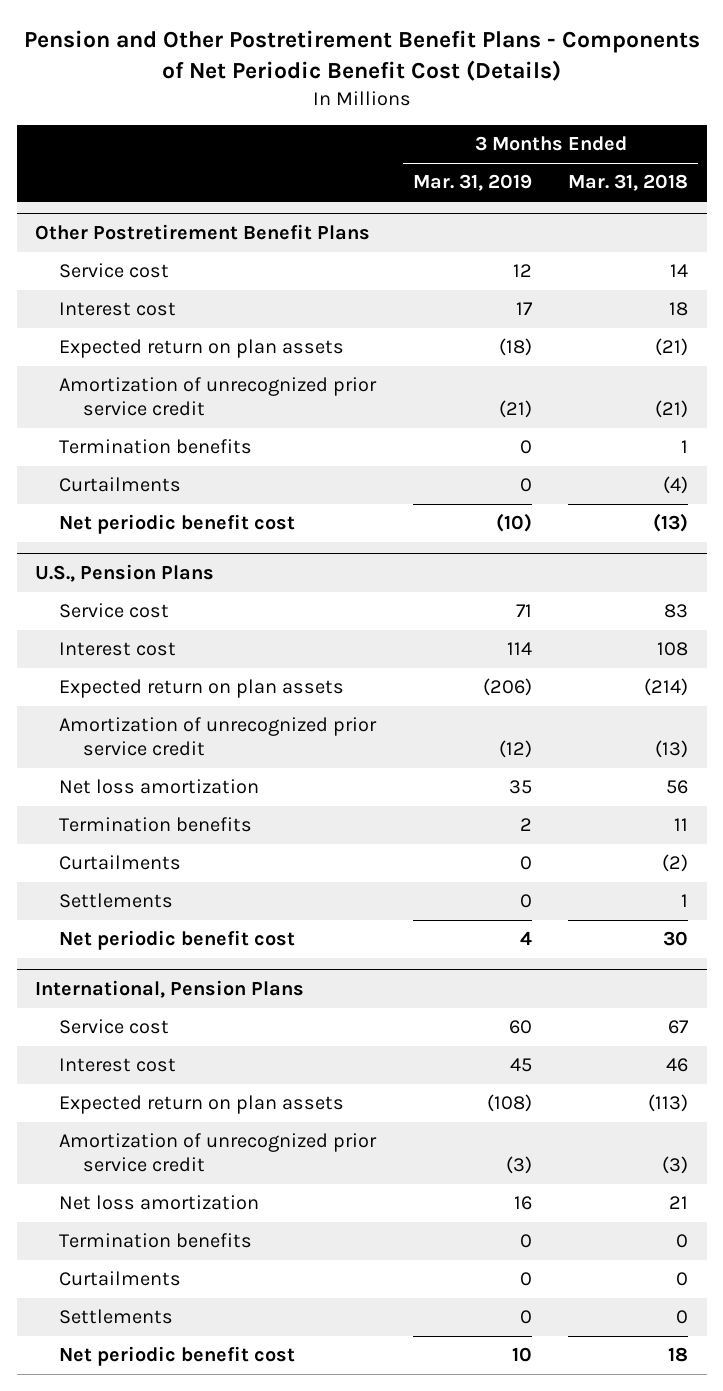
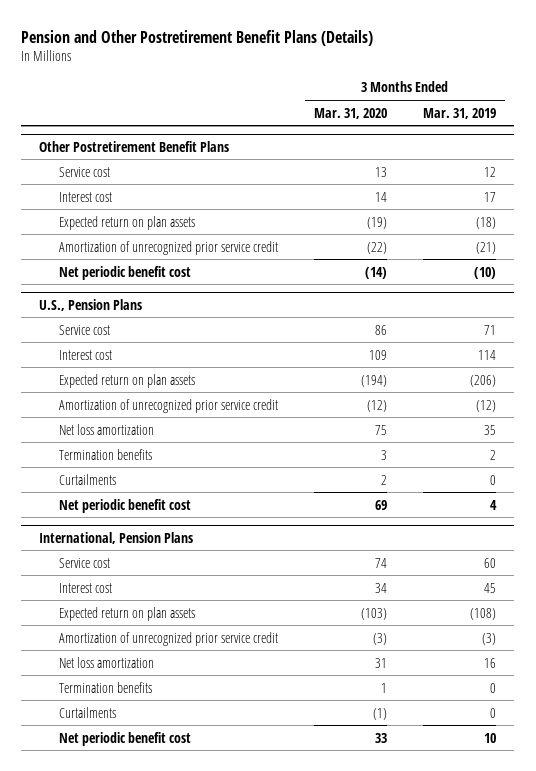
- Pension and Other Postretirement Benefit Plans - Components of Net Periodic Benefit Cost (Details)
+ Pension and Other Postretirement Benefit Plans (Details)
- | 3 Months Ended Mar. 31, 2019 | 3 Months Ended Mar. 31, 2018
+ | 3 Months Ended Mar. 31, 2020 | 3 Months Ended Mar. 31, 2019
@ Other Postretirement Benefit Plans
- Termination benefits | 0 | 1
- Curtailments | 0 | (4)
@ U.S., Pension Plans
- Settlements | 0 | 1
@ International, Pension Plans
- Settlements | 0 | 0

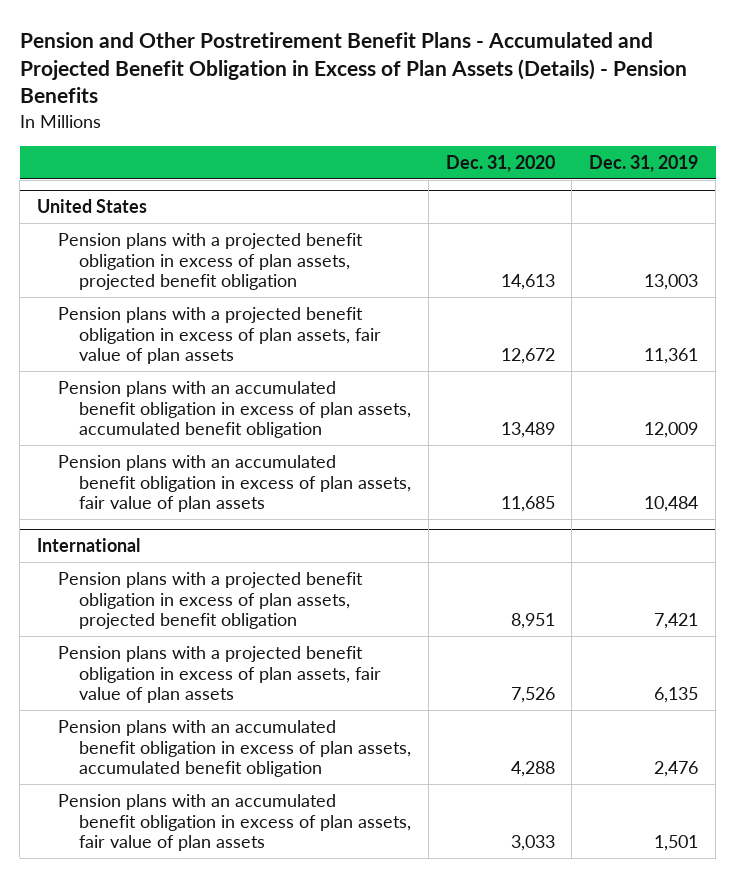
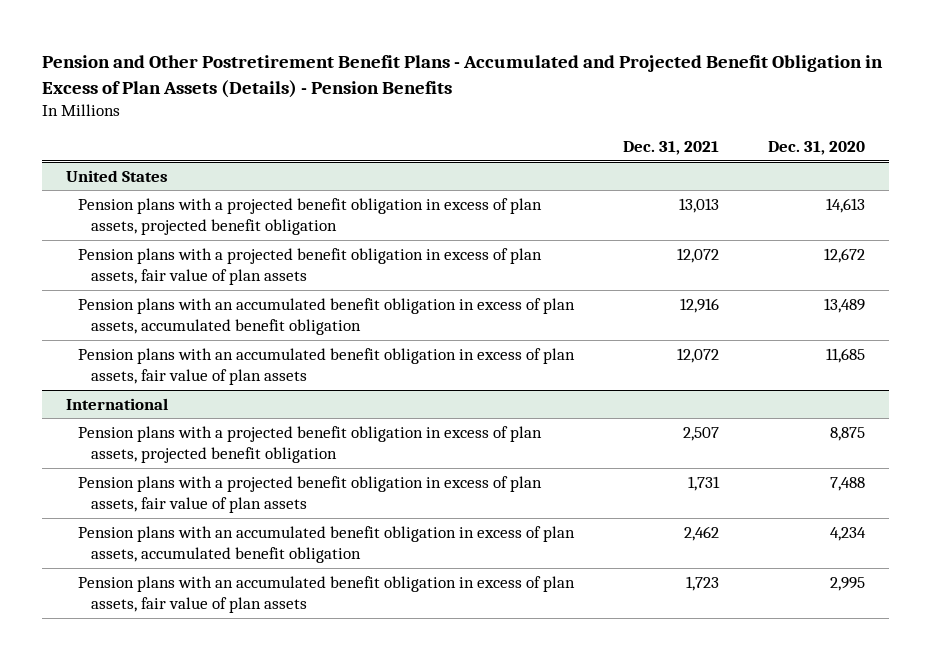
- | Dec. 31, 2020 | Dec. 31, 2019
+ | Dec. 31, 2021 | Dec. 31, 2020
@ International
- Pension plans with a projected benefit obligation in excess of plan assets, projected benefit obligation | 8,951 | 7,421
- Pension plans with a projected benefit obligation in excess of plan assets, fair value of plan assets | 7,526 | 6,135
- Pension plans with an accumulated benefit obligation in excess of plan assets, accumulated benefit obligation | 4,288 | 2,476
- Pension plans with an accumulated benefit obligation in excess of plan assets, fair value of plan assets | 3,033 | 1,501
+ Pension plans with a projected benefit obligation in excess of plan assets, projected benefit obligation | 2,507 | 8,875
+ Pension plans with a projected benefit obligation in excess of plan assets, fair value of plan assets | 1,731 | 7,488
+ Pension plans with an accumulated benefit obligation in excess of plan assets, accumulated benefit obligation | 2,462 | 4,234
+ Pension plans with an accumulated benefit obligation in excess of plan assets, fair value of plan assets | 1,723 | 2,995

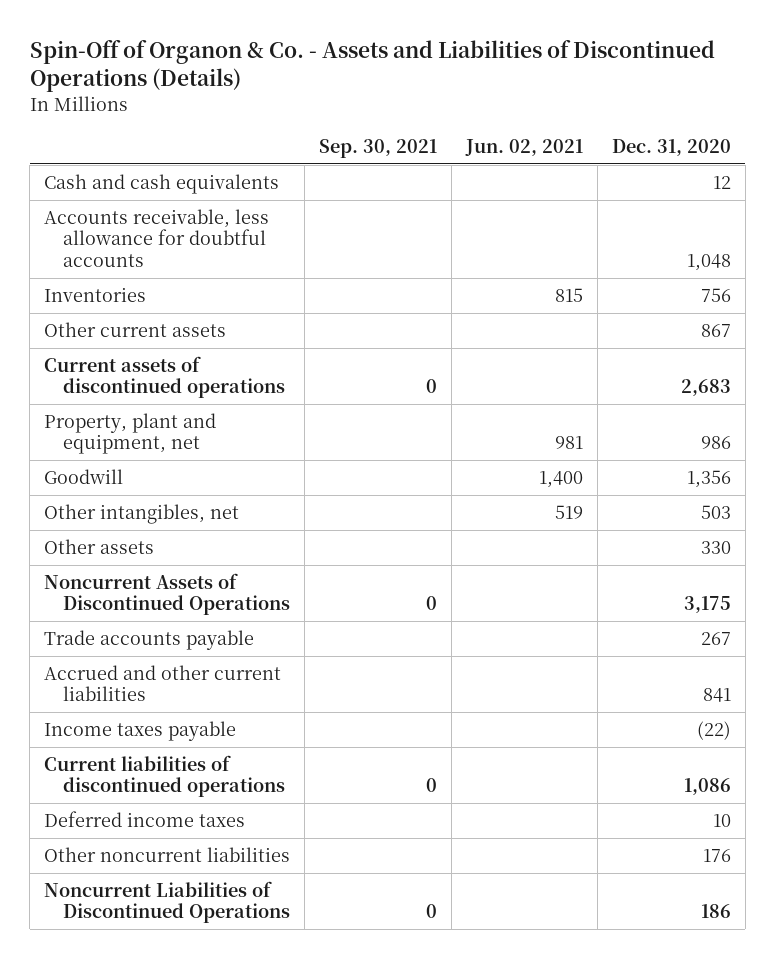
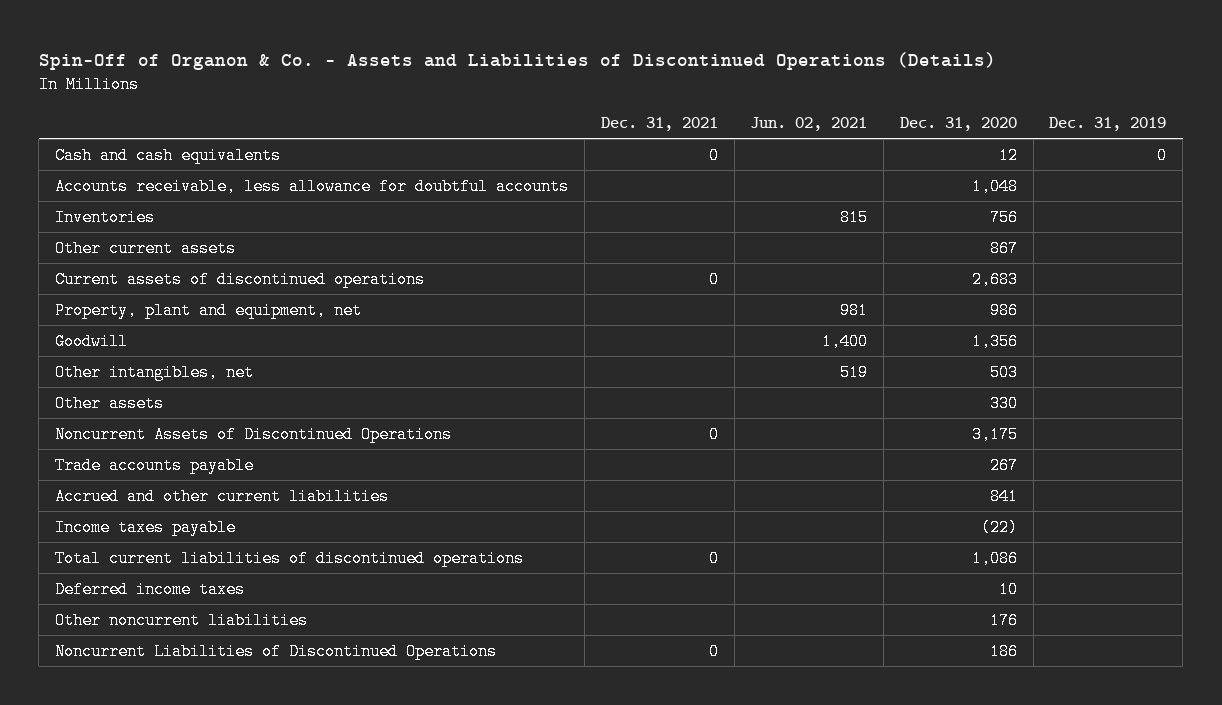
- | Sep. 30, 2021 | Jun. 02, 2021 | Dec. 31, 2020
+ | Dec. 31, 2021 | Jun. 02, 2021 | Dec. 31, 2020 | Dec. 31, 2019
- Current liabilities of discontinued operations | 0 | | 1,086
+ Total current liabilities of discontinued operations | 0 | | 1,086 |

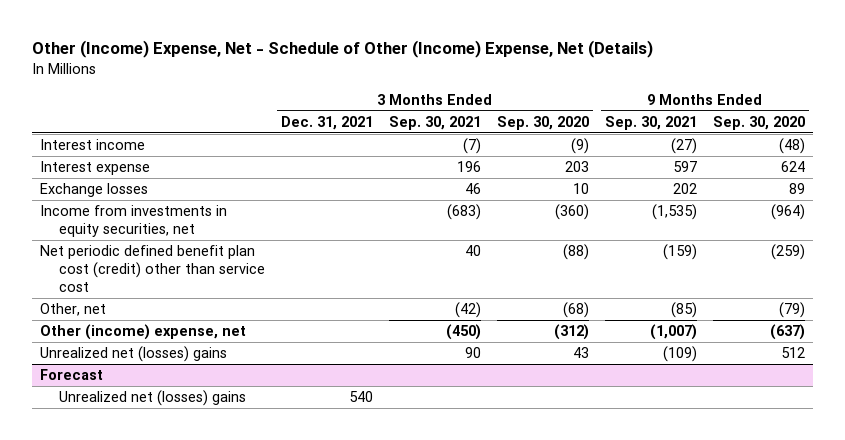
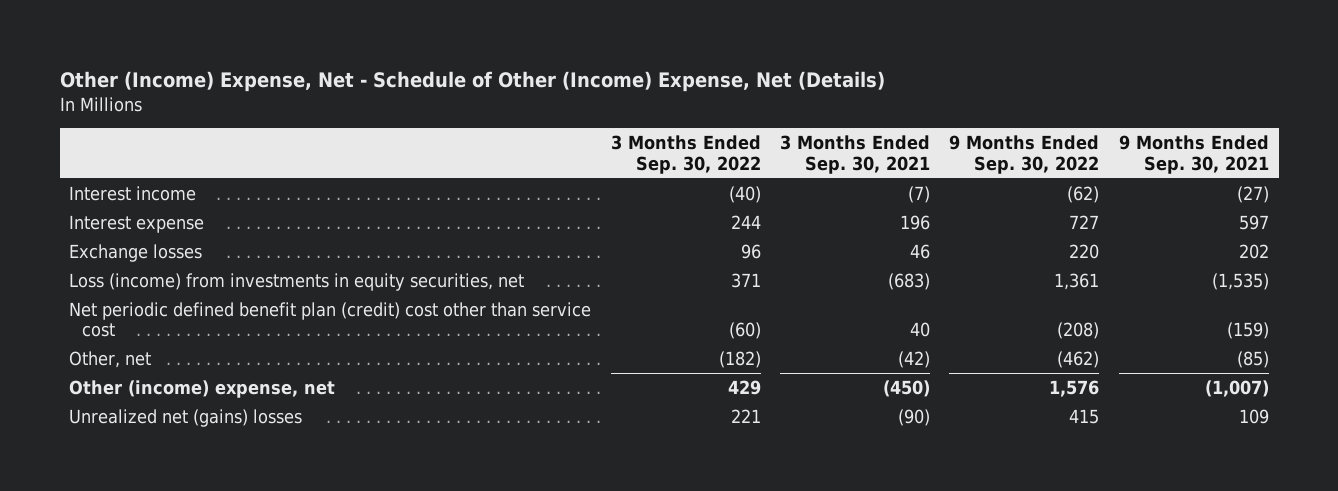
- | 3 Months Ended Dec. 31, 2021 | 3 Months Ended Sep. 30, 2021 | 3 Months Ended Sep. 30, 2020 | 9 Months Ended Sep. 30, 2021 | 9 Months Ended Sep. 30, 2020
+ | 3 Months Ended Sep. 30, 2022 | 3 Months Ended Sep. 30, 2021 | 9 Months Ended Sep. 30, 2022 | 9 Months Ended Sep. 30, 2021
- Income from investments in equity securities, net | | (683) | (360) | (1,535) | (964)
- Net periodic defined benefit plan cost (credit) other than service cost | | 40 | (88) | (159) | (259)
+ Loss (income) from investments in equity securities, net | 371 | (683) | 1,361 | (1,535)
+ Net periodic defined benefit plan (credit) cost other than service cost | (60) | 40 | (208) | (159)
- Unrealized net (losses) gains | | 90 | 43 | (109) | 512
- Forecast
- Unrealized net (losses) gains | 540 | | | |
+ Unrealized net (gains) losses | 221 | (90) | 415 | 109

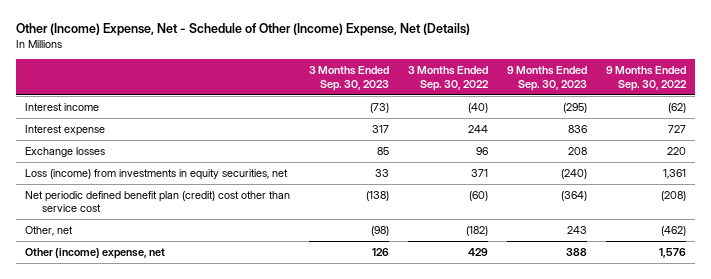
- | 3 Months Ended Sep. 30, 2022 | 3 Months Ended Sep. 30, 2021 | 9 Months Ended Sep. 30, 2022 | 9 Months Ended Sep. 30, 2021
+ | 3 Months Ended Sep. 30, 2023 | 3 Months Ended Sep. 30, 2022 | 9 Months Ended Sep. 30, 2023 | 9 Months Ended Sep. 30, 2022
- Unrealized net (gains) losses | 221 | (90) | 415 | 109

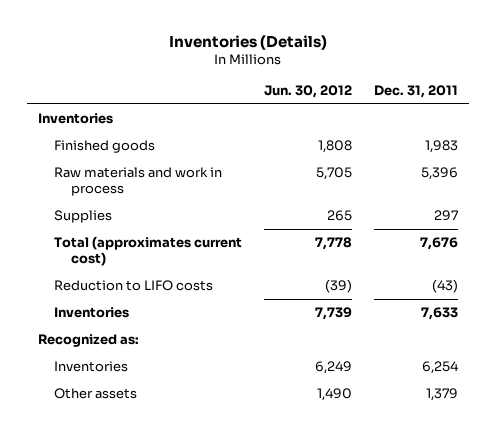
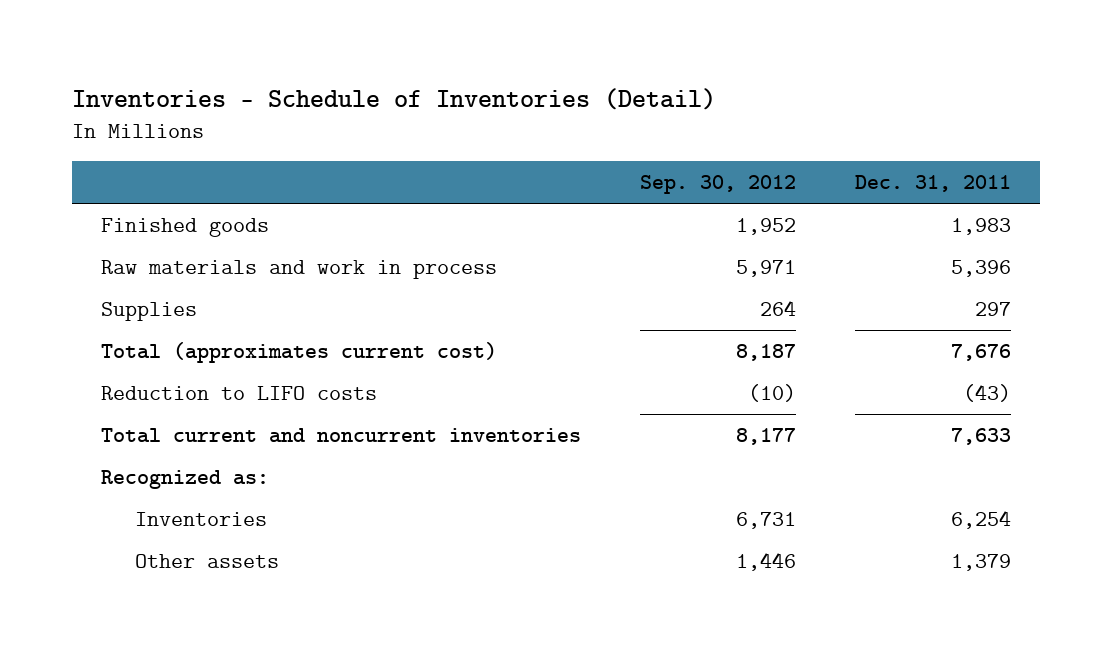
- Inventories (Details)
+ Inventories - Schedule of Inventories (Detail)
- | Jun. 30, 2012 | Dec. 31, 2011
+ | Sep. 30, 2012 | Dec. 31, 2011
- Inventories
- Inventories | 7,739 | 7,633
+ Total current and noncurrent inventories | 8,177 | 7,633

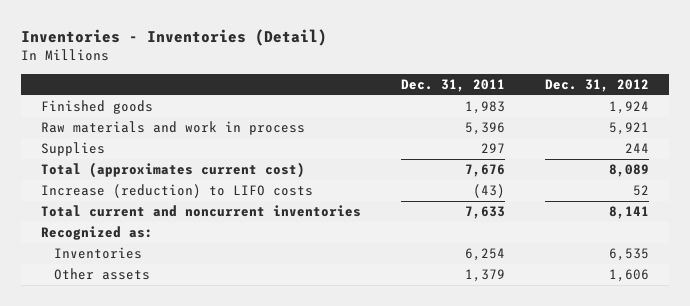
- Inventories - Schedule of Inventories (Detail)
+ Inventories - Inventories (Detail)
- | Sep. 30, 2012 | Dec. 31, 2011
+ | Dec. 31, 2011 | Dec. 31, 2012
- Reduction to LIFO costs | (10) | (43)
+ Increase (reduction) to LIFO costs | (43) | 52

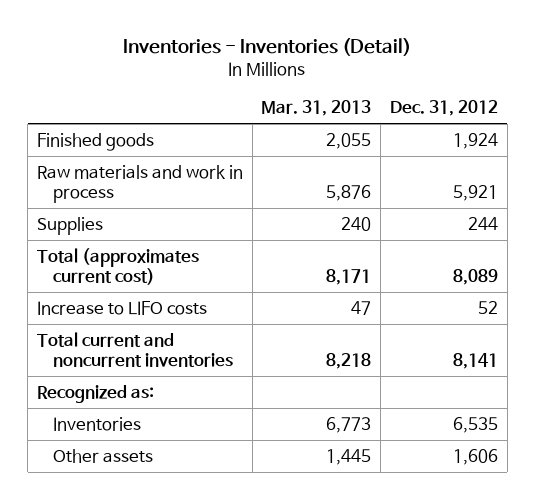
- | Dec. 31, 2011 | Dec. 31, 2012
+ | Mar. 31, 2013 | Dec. 31, 2012
- Increase (reduction) to LIFO costs | (43) | 52
+ Increase to LIFO costs | 47 | 52

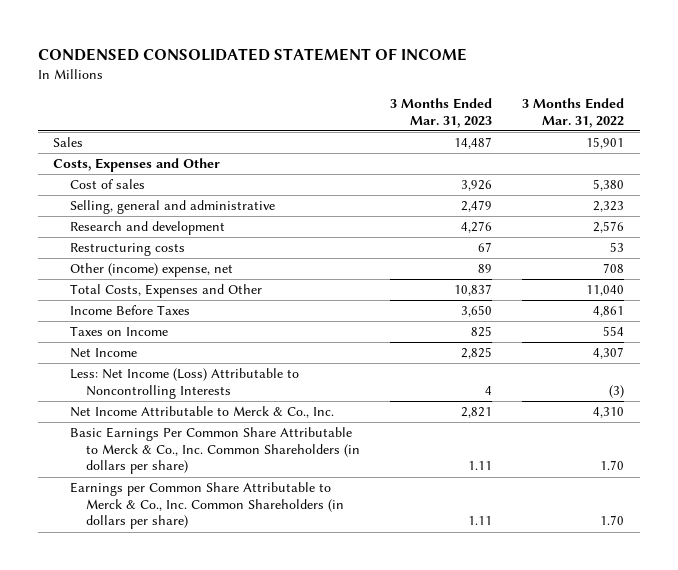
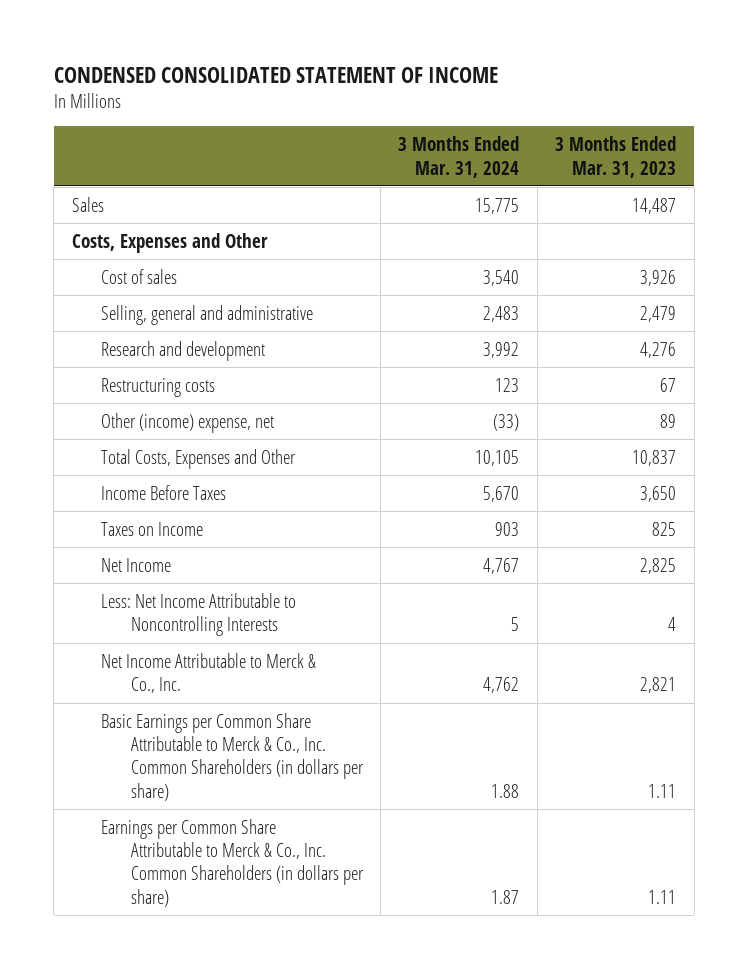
- | 3 Months Ended Mar. 31, 2023 | 3 Months Ended Mar. 31, 2022
+ | 3 Months Ended Mar. 31, 2024 | 3 Months Ended Mar. 31, 2023
- Less: Net Income (Loss) Attributable to Noncontrolling Interests | 4 | (3)
+ Less: Net Income Attributable to Noncontrolling Interests | 5 | 4
- Basic Earnings Per Common Share Attributable to Merck & Co., Inc. Common Shareholders (in dollars per share) | 1.11 | 1.70
+ Basic Earnings per Common Share Attributable to Merck & Co., Inc. Common Shareholders (in dollars per share) | 1.88 | 1.11

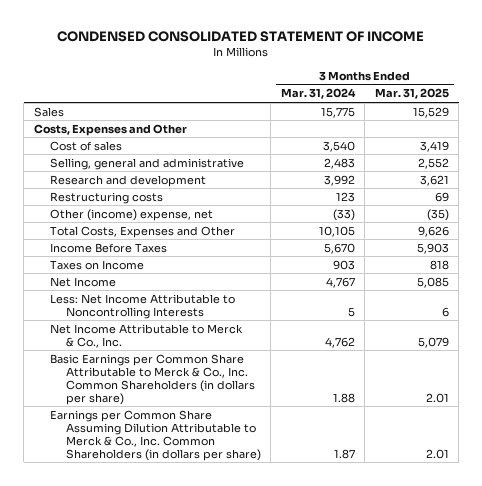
- | 3 Months Ended Mar. 31, 2024 | 3 Months Ended Mar. 31, 2023
+ | 3 Months Ended Mar. 31, 2024 | 3 Months Ended Mar. 31, 2025
- Earnings per Common Share Attributable to Merck & Co., Inc. Common Shareholders (in dollars per share) | 1.87 | 1.11
+ Earnings per Common Share Assuming Dilution Attributable to Merck & Co., Inc. Common Shareholders (in dollars per share) | 1.87 | 2.01

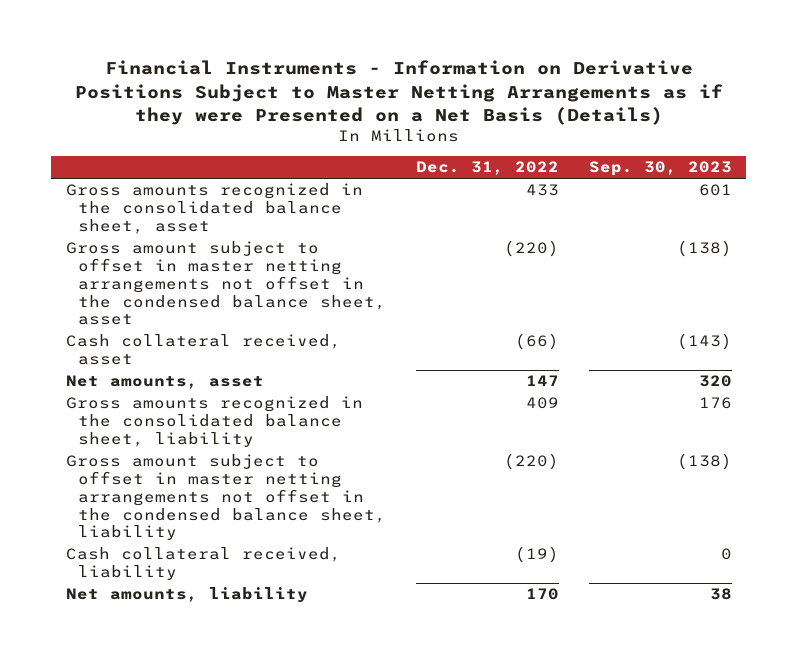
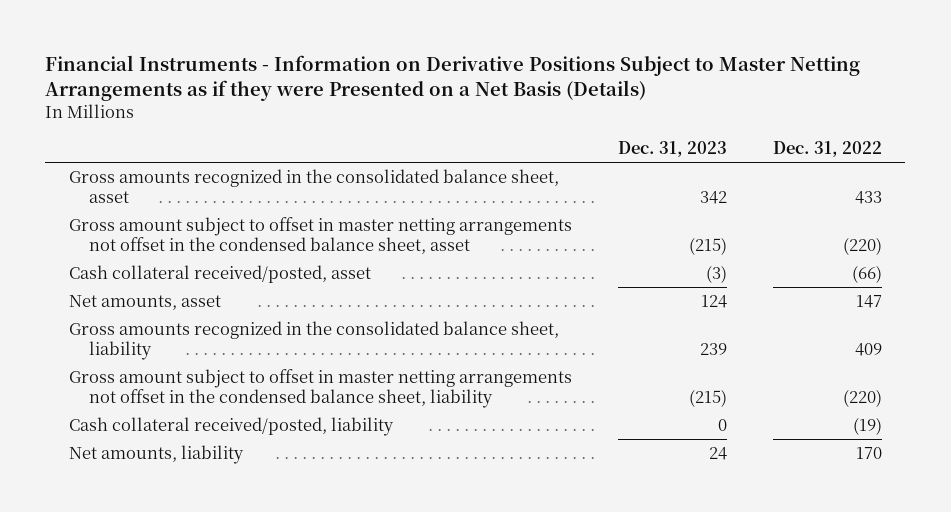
- | Dec. 31, 2022 | Sep. 30, 2023
+ | Dec. 31, 2023 | Dec. 31, 2022
- Cash collateral received, asset | (66) | (143)
+ Cash collateral received/posted, asset | (3) | (66)
- Cash collateral received, liability | (19) | 0
+ Cash collateral received/posted, liability | 0 | (19)

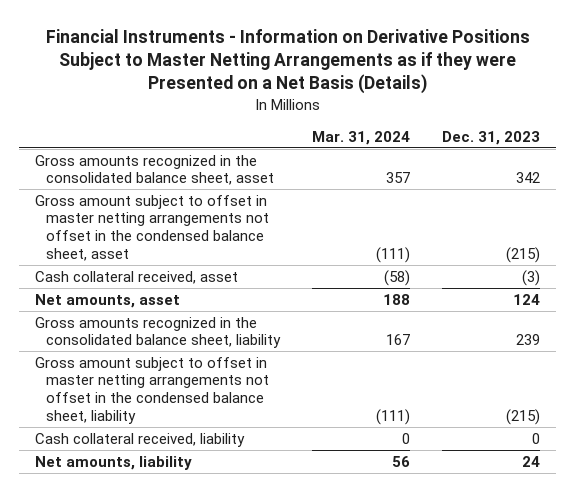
- | Dec. 31, 2023 | Dec. 31, 2022
+ | Mar. 31, 2024 | Dec. 31, 2023
- Cash collateral received/posted, asset | (3) | (66)
+ Cash collateral received, asset | (58) | (3)
- Cash collateral received/posted, liability | 0 | (19)
+ Cash collateral received, liability | 0 | 0

